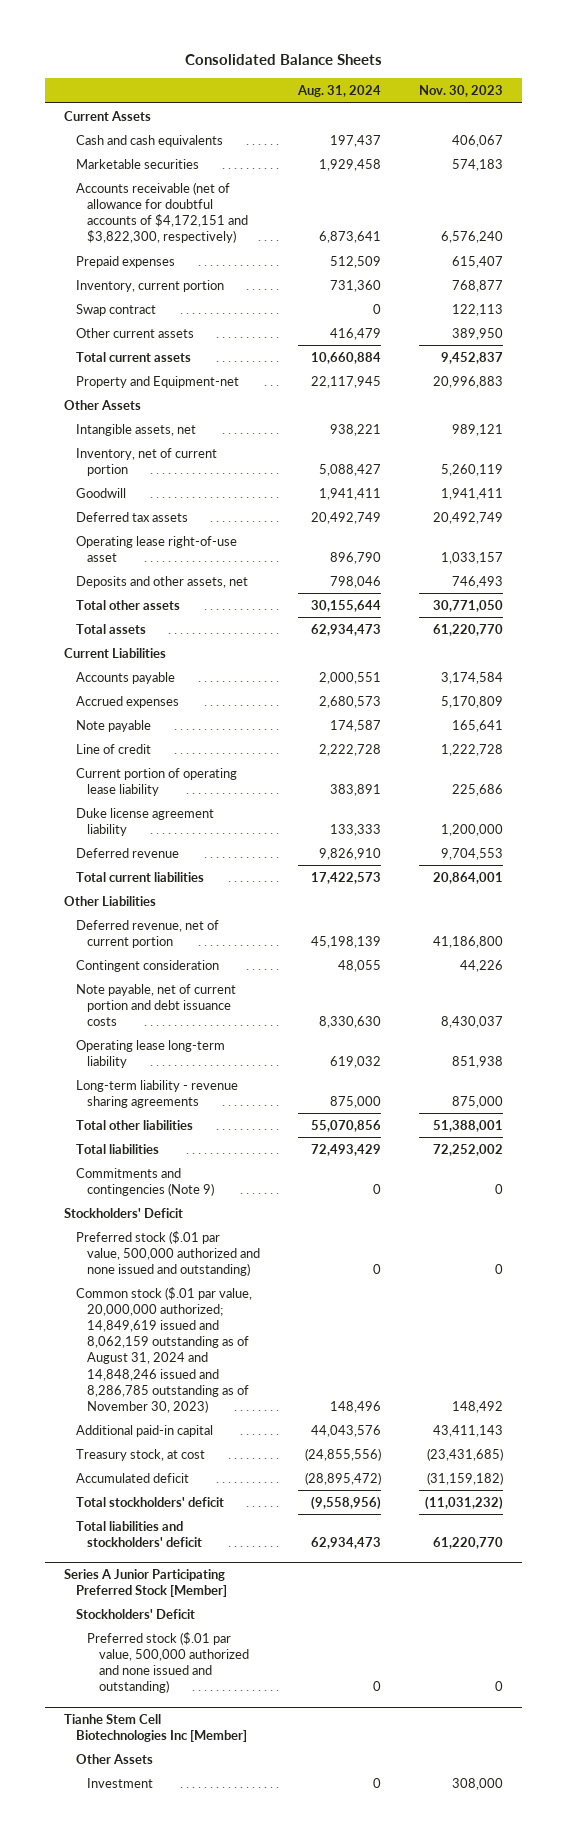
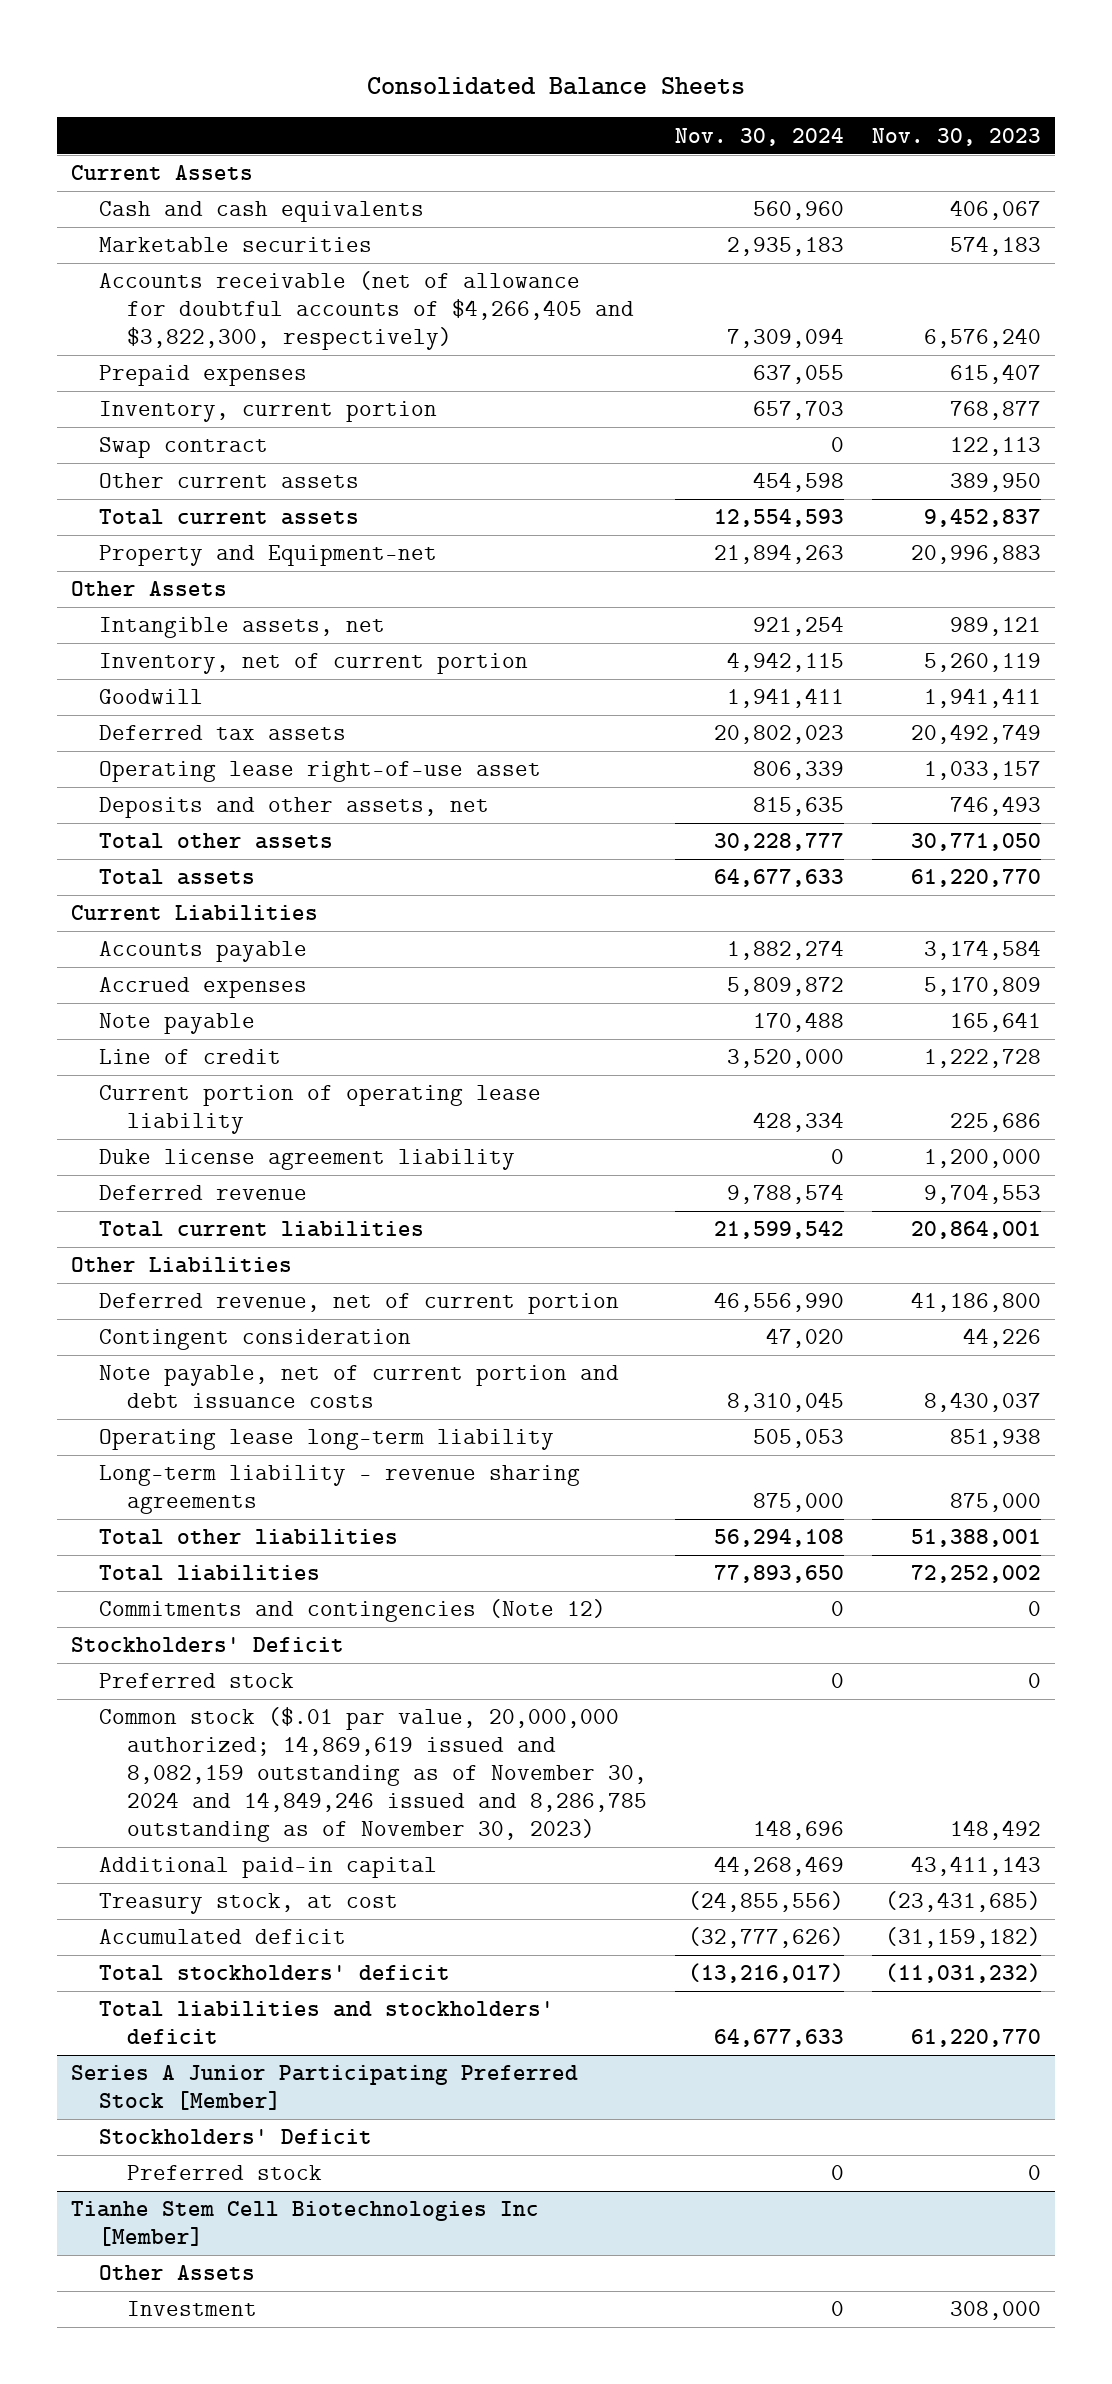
- | Aug. 31, 2024 | Nov. 30, 2023
+ | Nov. 30, 2024 | Nov. 30, 2023
- Accounts receivable (net of allowance for doubtful accounts of $4,172,151 and $3,822,300, respectively) | 6,873,641 | 6,576,240
+ Accounts receivable (net of allowance for doubtful accounts of $4,266,405 and $3,822,300, respectively) | 7,309,094 | 6,576,240
- Commitments and contingencies (Note 9) | 0 | 0
+ Commitments and contingencies (Note 12) | 0 | 0
- Preferred stock ($.01 par value, 500,000 authorized and none issued and outstanding) | 0 | 0
- Common stock ($.01 par value, 20,000,000 authorized; 14,849,619 issued and 8,062,159 outstanding as of August 31, 2024 and 14,848,246 issued and 8,286,785 outstanding as of November 30, 2023) | 148,496 | 148,492
+ Preferred stock | 0 | 0
+ Common stock ($.01 par value, 20,000,000 authorized; 14,869,619 issued and 8,082,159 outstanding as of November 30, 2024 and 14,849,246 issued and 8,286,785 outstanding as of November 30, 2023) | 148,696 | 148,492
@ Series A Junior Participating Preferred Stock [Member]
- Preferred stock ($.01 par value, 500,000 authorized and none issued and outstanding) | 0 | 0
+ Preferred stock | 0 | 0

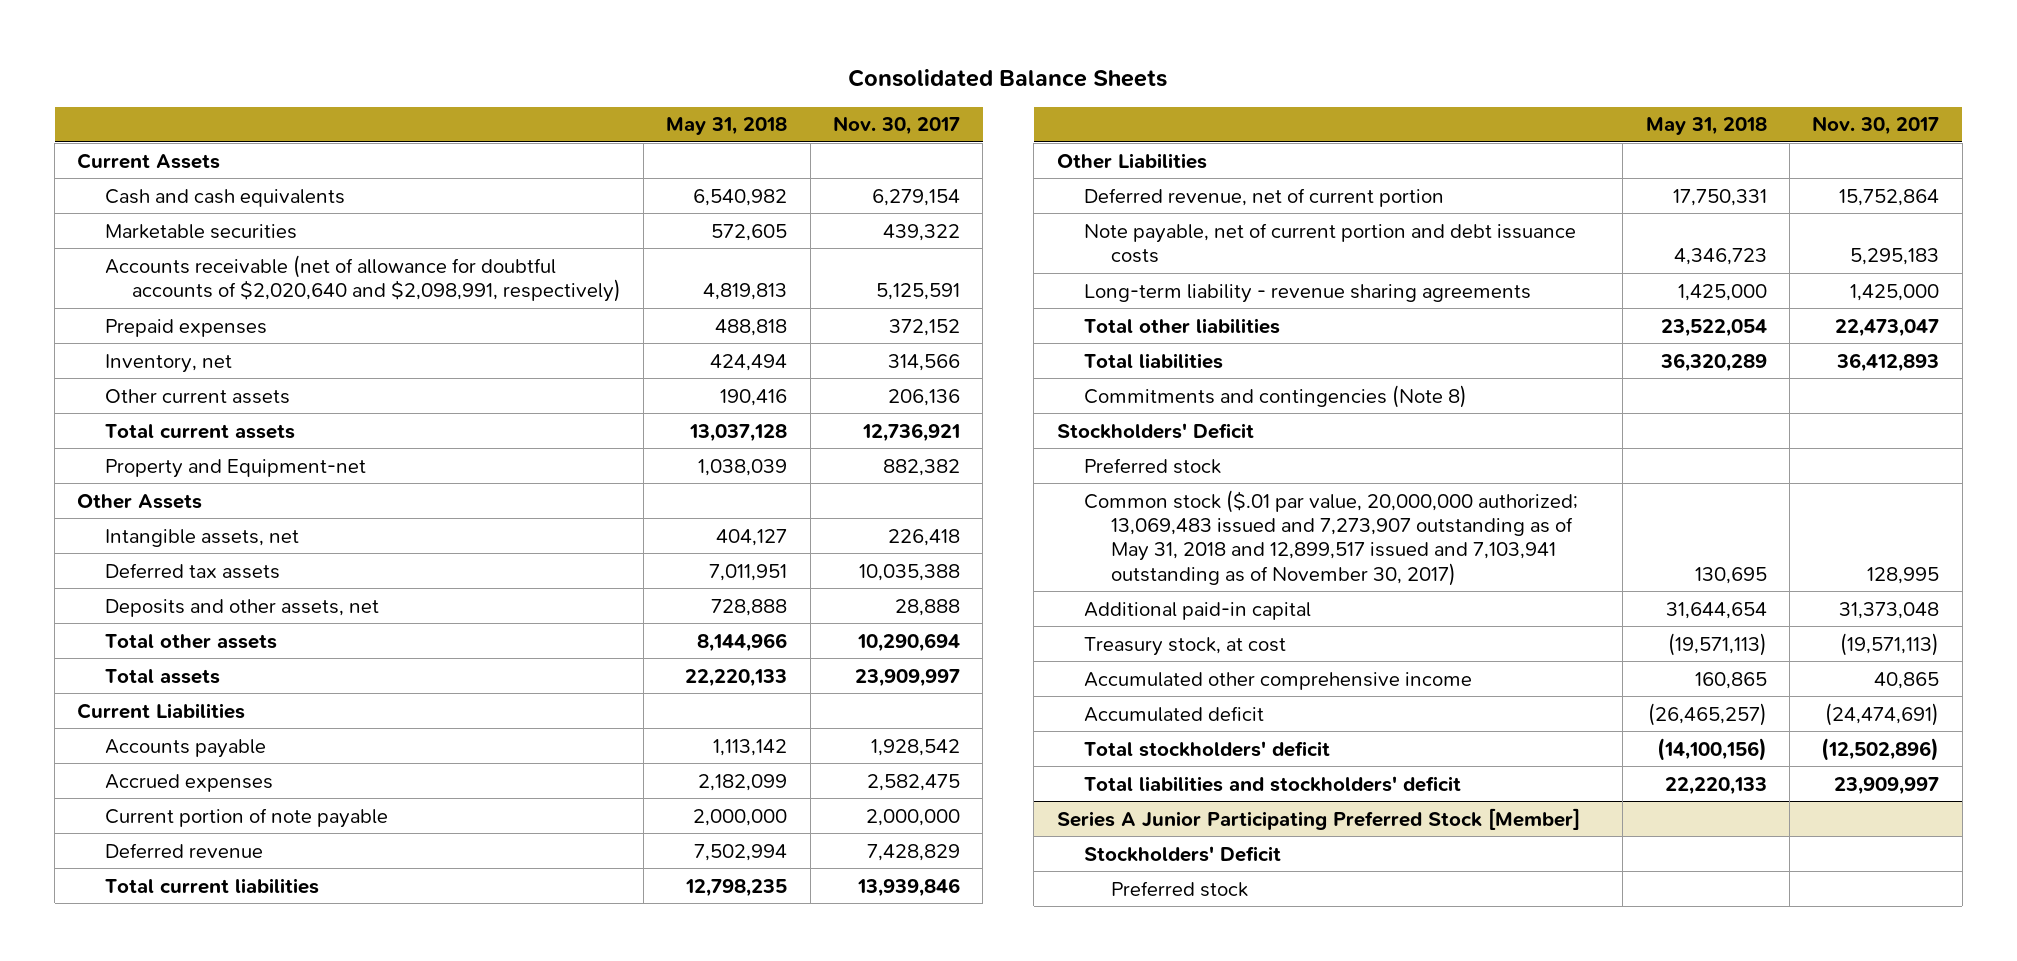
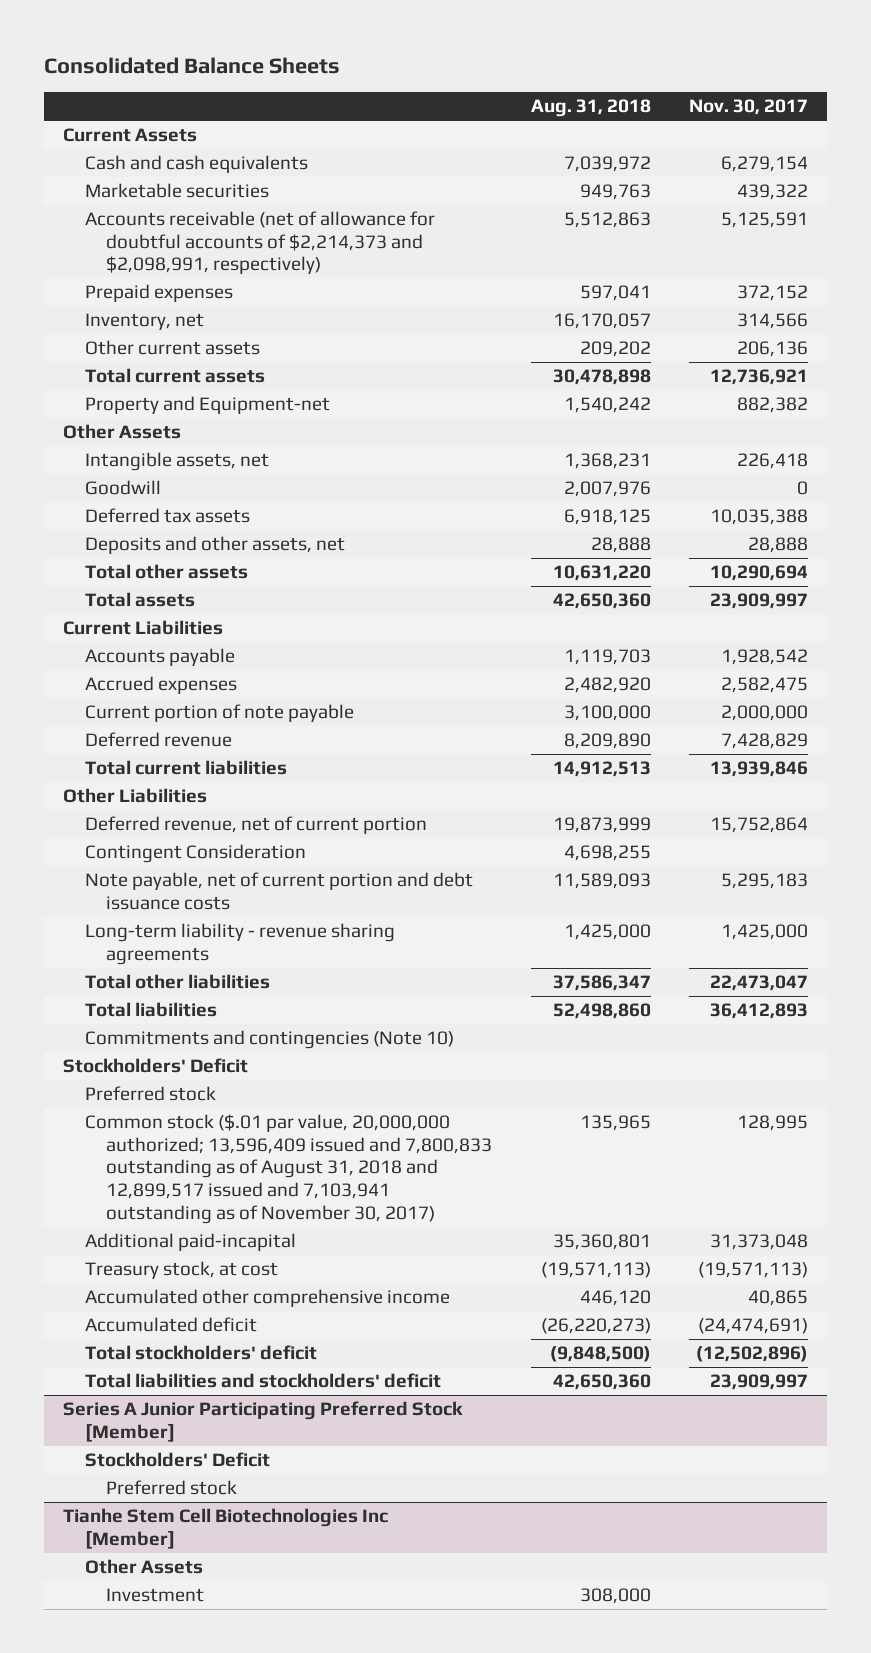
- | May 31, 2018 | Nov. 30, 2017
+ | Aug. 31, 2018 | Nov. 30, 2017
- Accounts receivable (net of allowance for doubtful accounts of $2,020,640 and $2,098,991, respectively) | 4,819,813 | 5,125,591
+ Accounts receivable (net of allowance for doubtful accounts of $2,214,373 and $2,098,991, respectively) | 5,512,863 | 5,125,591
+ Goodwill | 2,007,976 | 0
+ Contingent Consideration | 4,698,255 |
- Commitments and contingencies (Note 8)
+ Commitments and contingencies (Note 10)
- Common stock ($.01 par value, 20,000,000 authorized; 13,069,483 issued and 7,273,907 outstanding as of May 31, 2018 and 12,899,517 issued and 7,103,941 outstanding as of November 30, 2017) | 130,695 | 128,995
- Additional paid-in capital | 31,644,654 | 31,373,048
+ Common stock ($.01 par value, 20,000,000 authorized; 13,596,409 issued and 7,800,833 outstanding as of August 31, 2018 and 12,899,517 issued and 7,103,941 outstanding as of November 30, 2017) | 135,965 | 128,995
+ Additional paid-incapital | 35,360,801 | 31,373,048
+ Tianhe Stem Cell Biotechnologies Inc [Member]
+ Other Assets
+ Investment | 308,000 |

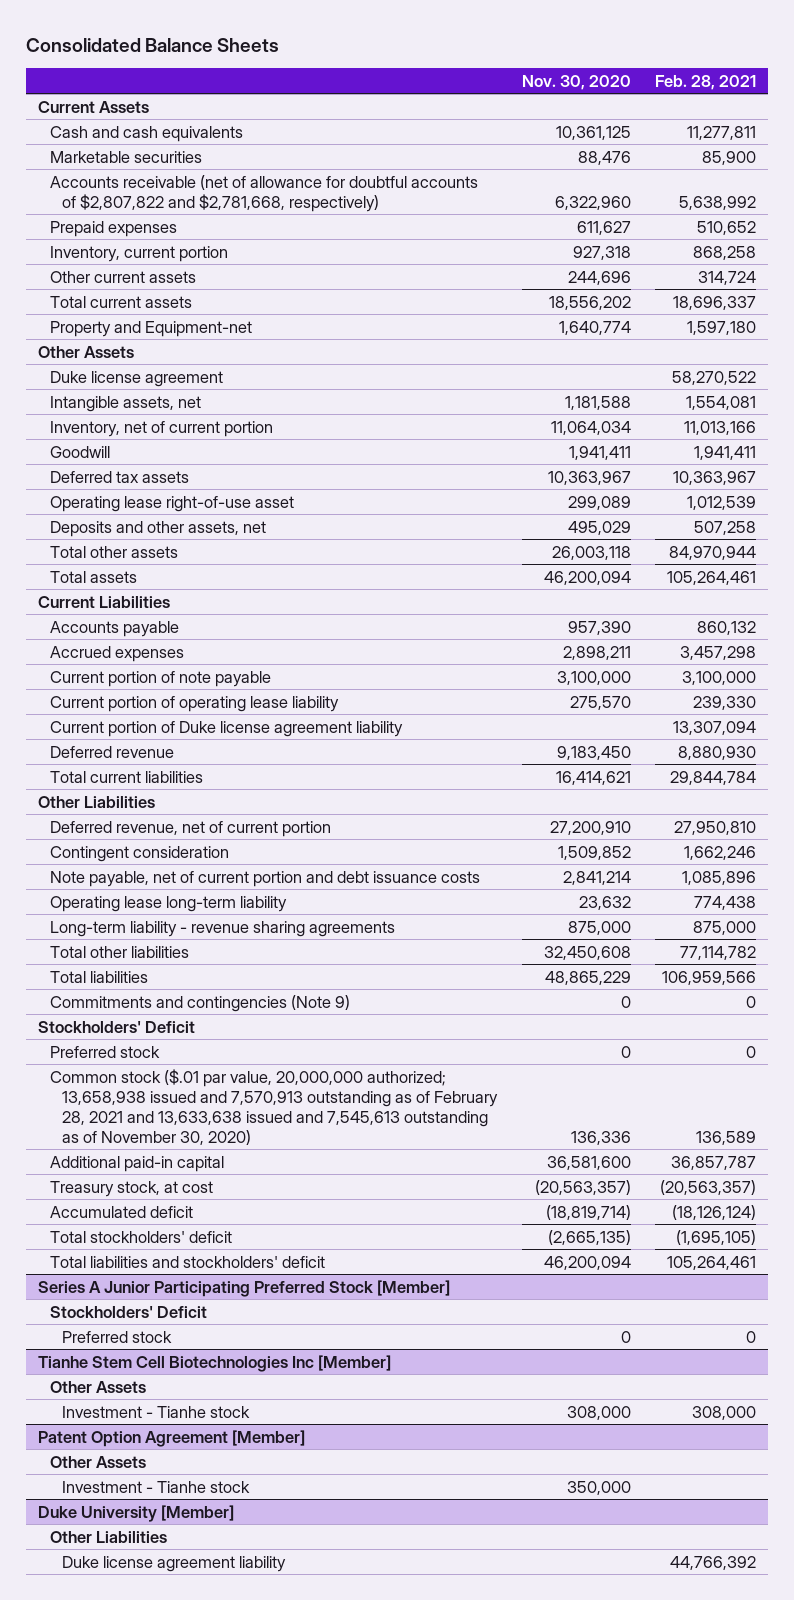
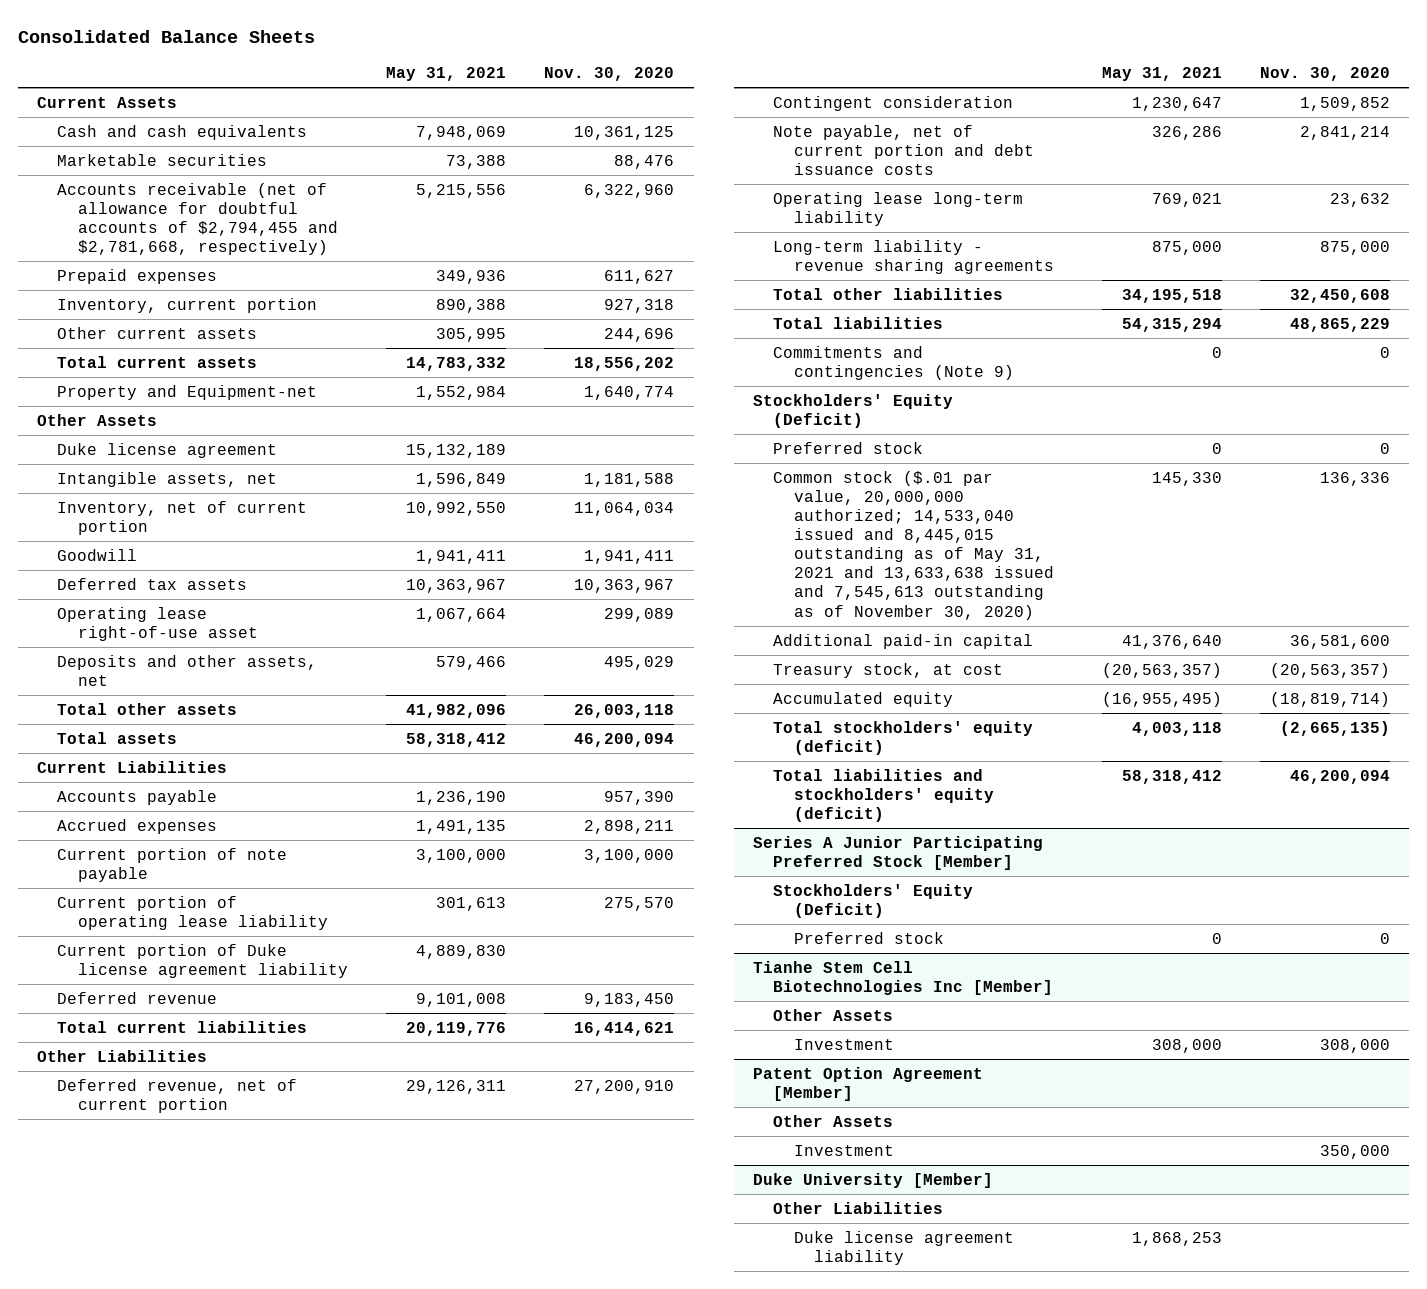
- | Nov. 30, 2020 | Feb. 28, 2021
+ | May 31, 2021 | Nov. 30, 2020
- Accounts receivable (net of allowance for doubtful accounts of $2,807,822 and $2,781,668, respectively) | 6,322,960 | 5,638,992
+ Accounts receivable (net of allowance for doubtful accounts of $2,794,455 and $2,781,668, respectively) | 5,215,556 | 6,322,960
- Stockholders' Deficit
+ Stockholders' Equity (Deficit)
- Common stock ($.01 par value, 20,000,000 authorized; 13,658,938 issued and 7,570,913 outstanding as of February 28, 2021 and 13,633,638 issued and 7,545,613 outstanding as of November 30, 2020) | 136,336 | 136,589
+ Common stock ($.01 par value, 20,000,000 authorized; 14,533,040 issued and 8,445,015 outstanding as of May 31, 2021 and 13,633,638 issued and 7,545,613 outstanding as of November 30, 2020) | 145,330 | 136,336
- Accumulated deficit | (18,819,714) | (18,126,124)
- Total stockholders' deficit | (2,665,135) | (1,695,105)
- Total liabilities and stockholders' deficit | 46,200,094 | 105,264,461
+ Accumulated equity | (16,955,495) | (18,819,714)
+ Total stockholders' equity (deficit) | 4,003,118 | (2,665,135)
+ Total liabilities and stockholders' equity (deficit) | 58,318,412 | 46,200,094
@ Series A Junior Participating Preferred Stock [Member]
- Stockholders' Deficit
+ Stockholders' Equity (Deficit)
@ Tianhe Stem Cell Biotechnologies Inc [Member]
- Investment - Tianhe stock | 308,000 | 308,000
+ Investment | 308,000 | 308,000
@ Patent Option Agreement [Member]
- Investment - Tianhe stock | 350,000 |
+ Investment | | 350,000

